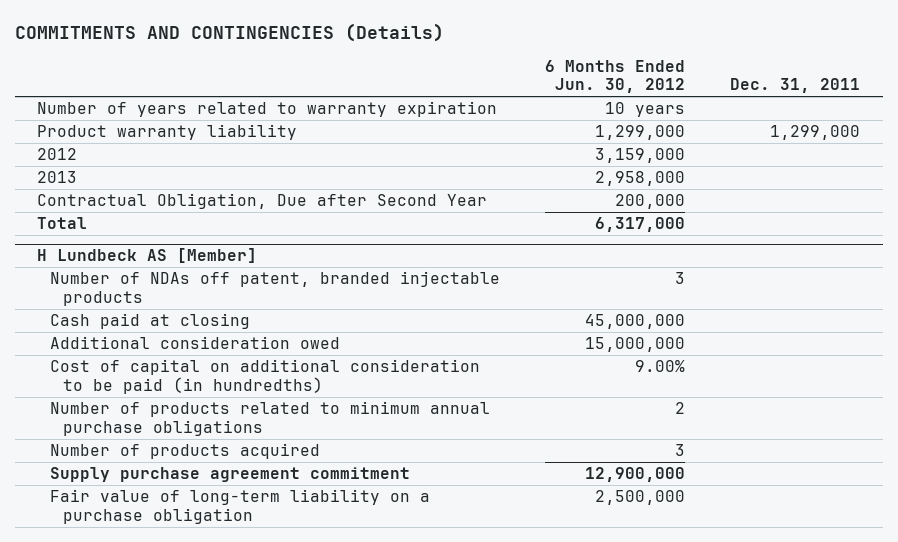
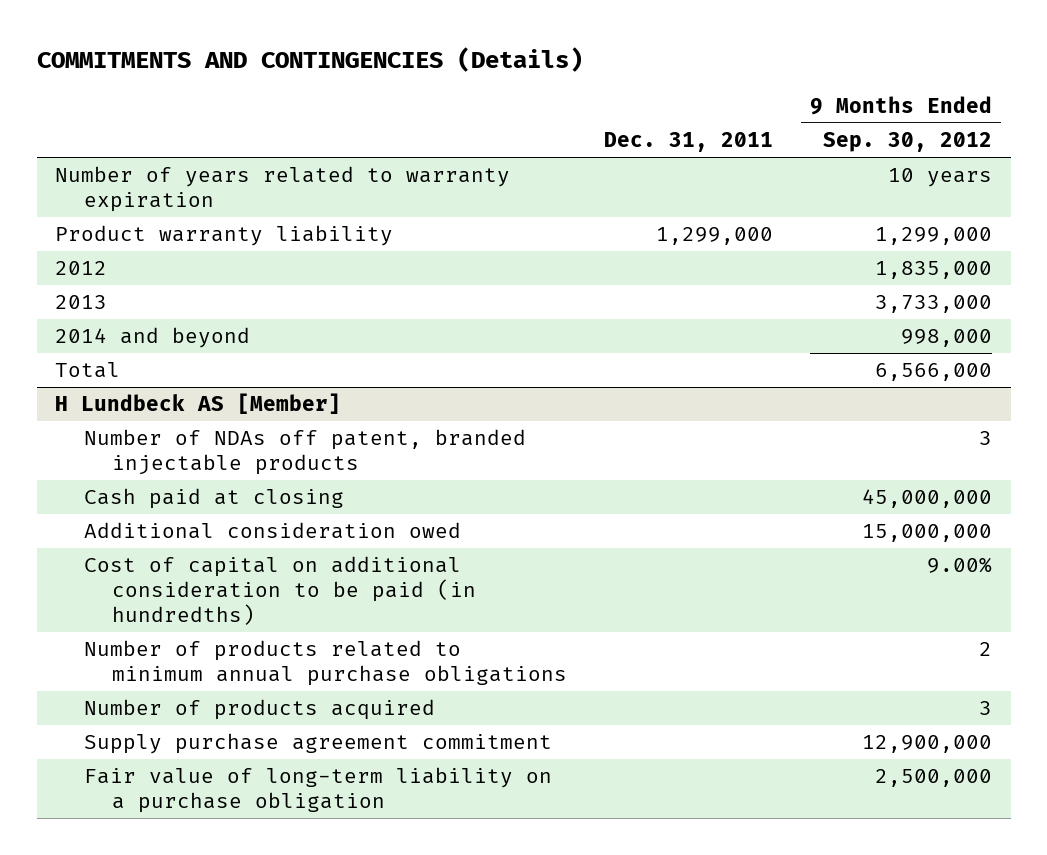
- | 6 Months Ended Jun. 30, 2012 | Dec. 31, 2011
+ | Dec. 31, 2011 | 9 Months Ended Sep. 30, 2012
- Contractual Obligation, Due after Second Year | 200,000 |
+ 2014 and beyond | | 998,000

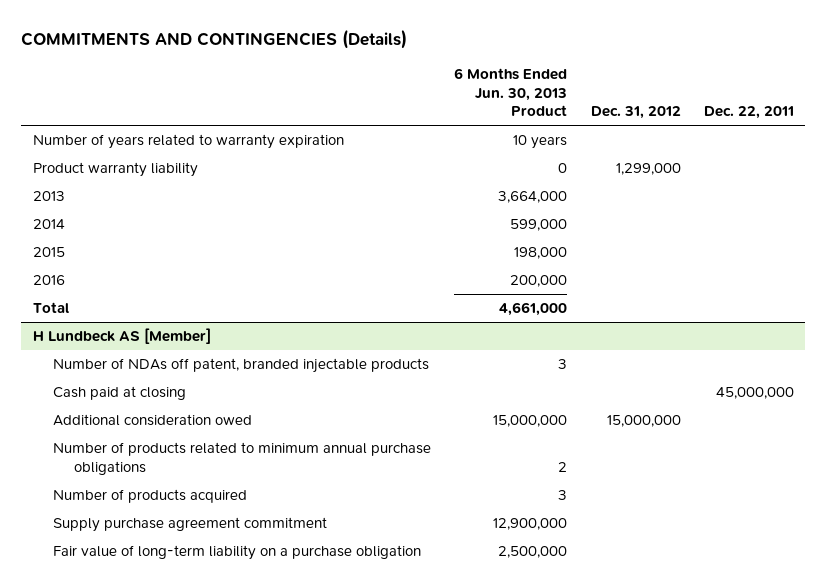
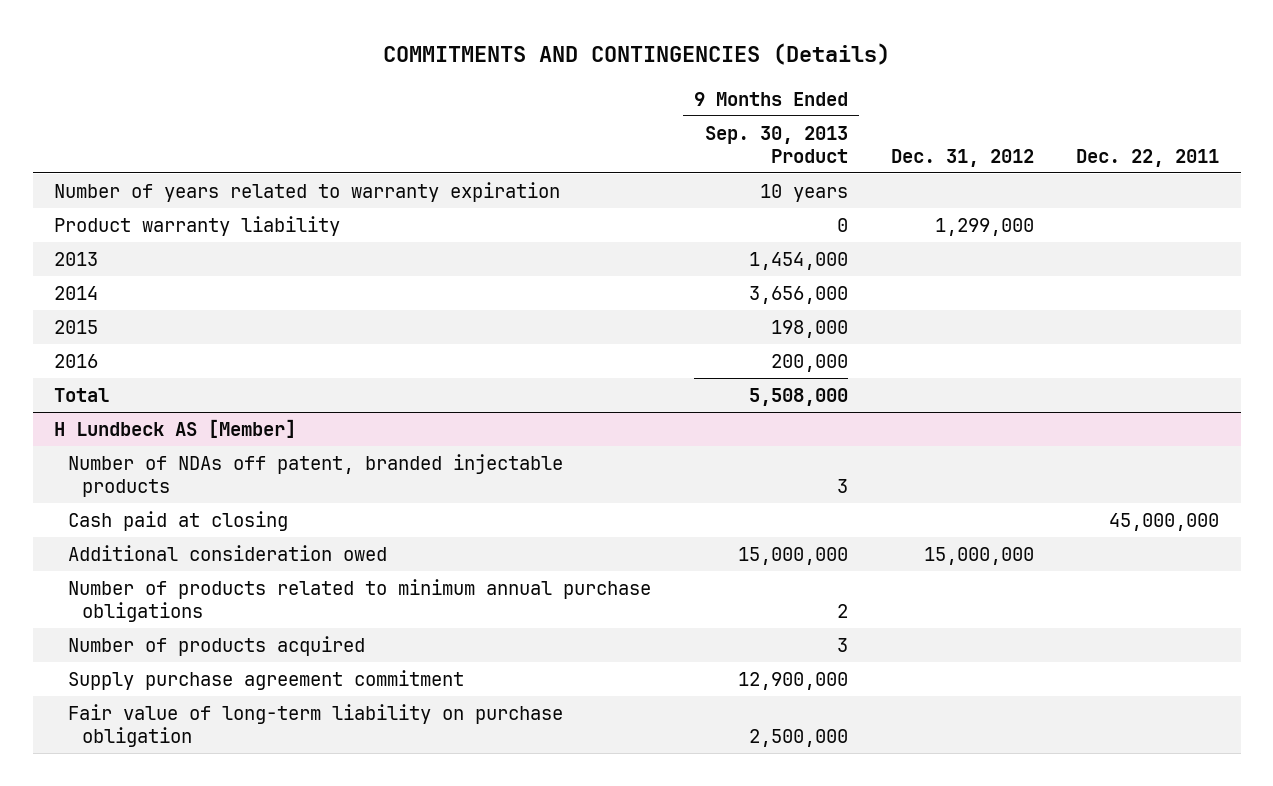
- | 6 Months Ended Jun. 30, 2013 Product | Dec. 31, 2012 | Dec. 22, 2011
+ | 9 Months Ended Sep. 30, 2013 Product | Dec. 31, 2012 | Dec. 22, 2011
@ H Lundbeck AS [Member]
- Fair value of long-term liability on a purchase obligation | 2,500,000 | |
+ Fair value of long-term liability on purchase obligation | 2,500,000 | |

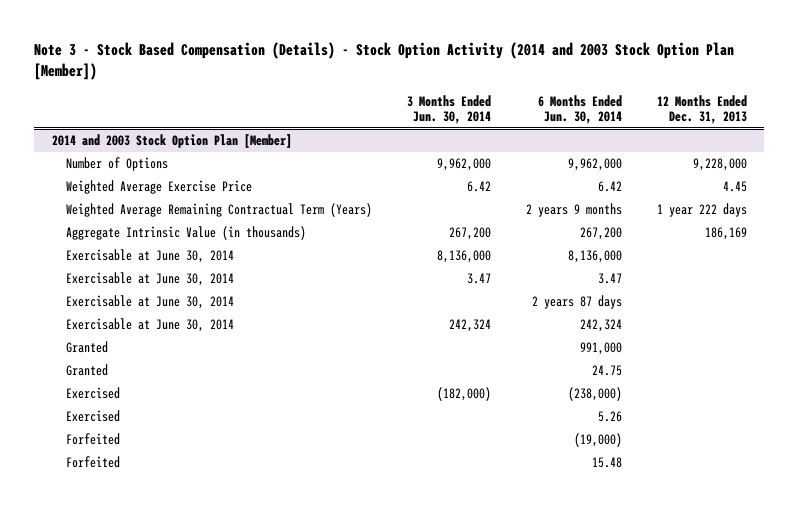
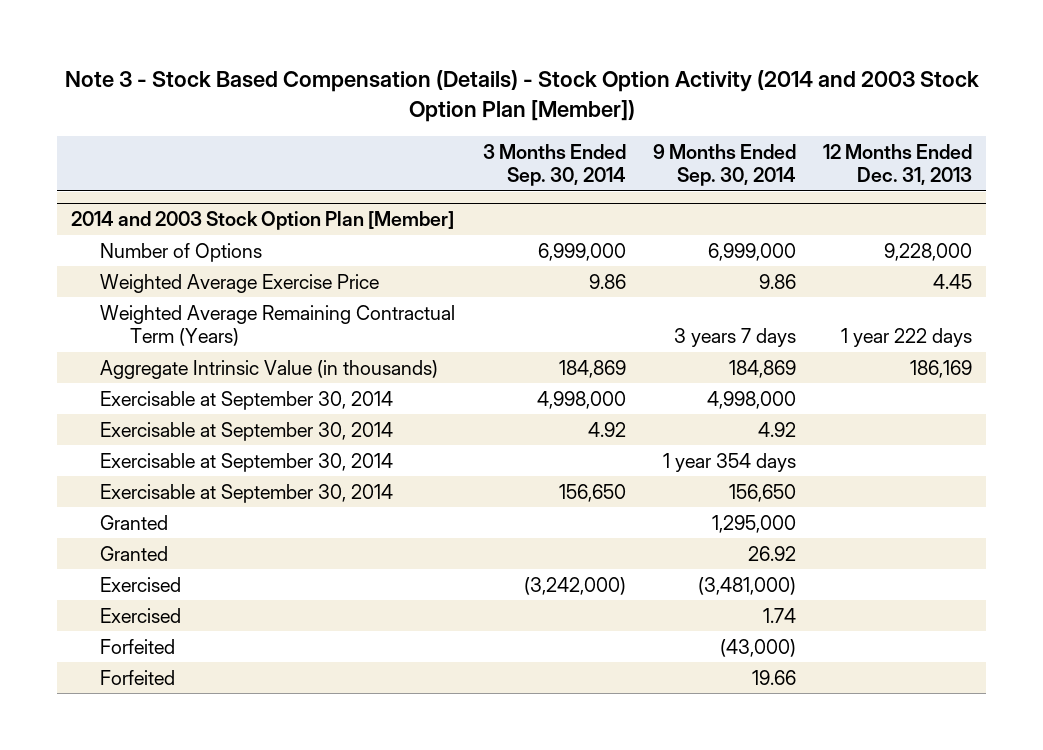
- | 3 Months Ended Jun. 30, 2014 | 6 Months Ended Jun. 30, 2014 | 12 Months Ended Dec. 31, 2013
+ | 3 Months Ended Sep. 30, 2014 | 9 Months Ended Sep. 30, 2014 | 12 Months Ended Dec. 31, 2013
@ 2014 and 2003 Stock Option Plan [Member]
- Exercisable at June 30, 2014 | 8,136,000 | 8,136,000 |
- Exercisable at June 30, 2014 | 3.47 | 3.47 |
- Exercisable at June 30, 2014 | | 2 years 87 days |
- Exercisable at June 30, 2014 | 242,324 | 242,324 |
+ Exercisable at September 30, 2014 | 4,998,000 | 4,998,000 |
+ Exercisable at September 30, 2014 | 4.92 | 4.92 |
+ Exercisable at September 30, 2014 | | 1 year 354 days |
+ Exercisable at September 30, 2014 | 156,650 | 156,650 |

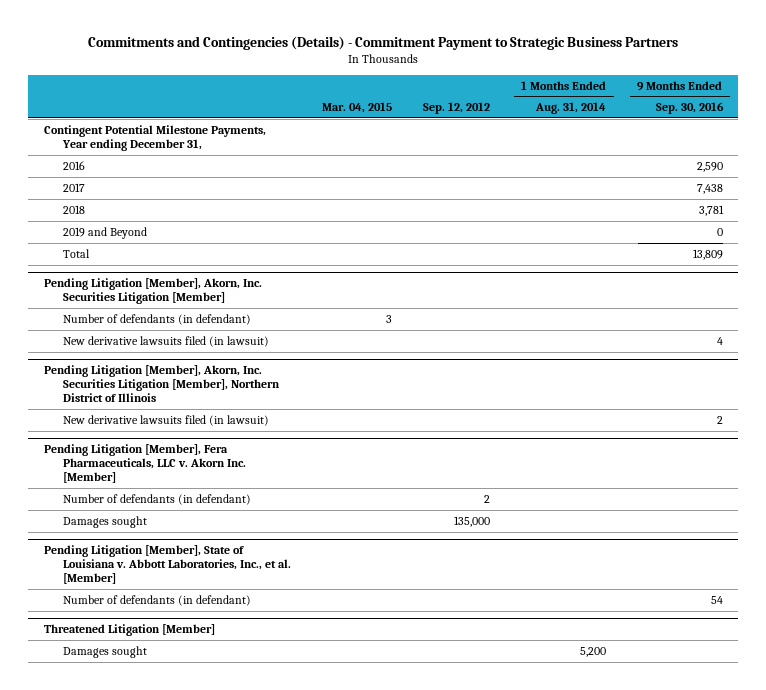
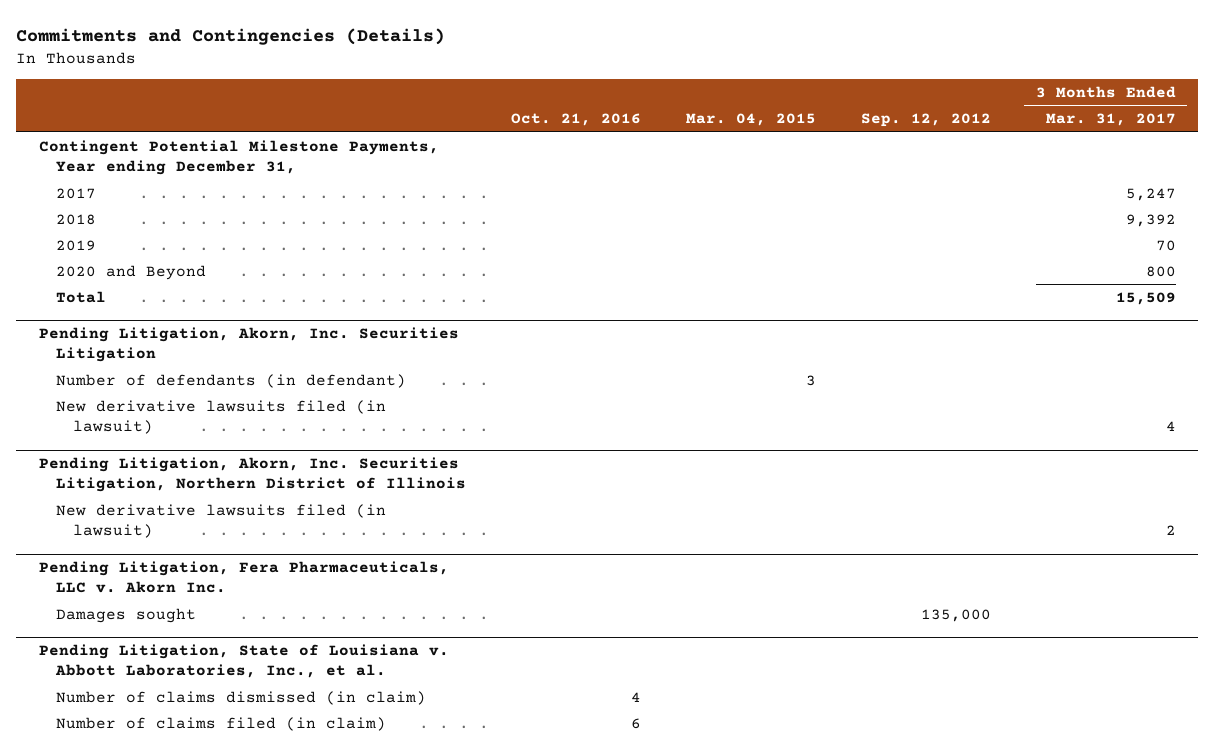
- Commitments and Contingencies (Details) - Commitment Payment to Strategic Business Partners
+ Commitments and Contingencies (Details)
- | Mar. 04, 2015 | Sep. 12, 2012 | 1 Months Ended Aug. 31, 2014 | 9 Months Ended Sep. 30, 2016
+ | Oct. 21, 2016 | Mar. 04, 2015 | Sep. 12, 2012 | 3 Months Ended Mar. 31, 2017
- 2016 | | | | 2,590
- 2019 and Beyond | | | | 0
+ 2019 | | | | 70
+ 2020 and Beyond | | | | 800
- Pending Litigation [Member], Akorn, Inc. Securities Litigation [Member]
+ Pending Litigation, Akorn, Inc. Securities Litigation
- Pending Litigation [Member], Akorn, Inc. Securities Litigation [Member], Northern District of Illinois
+ Pending Litigation, Akorn, Inc. Securities Litigation, Northern District of Illinois
- Pending Litigation [Member], Fera Pharmaceuticals, LLC v. Akorn Inc. [Member]
- Number of defendants (in defendant) | | 2 | |
+ Pending Litigation, Fera Pharmaceuticals, LLC v. Akorn Inc.
- Pending Litigation [Member], State of Louisiana v. Abbott Laboratories, Inc., et al. [Member]
- Number of defendants (in defendant) | | | | 54
- Threatened Litigation [Member]
- Damages sought | | | 5,200 |
+ Pending Litigation, State of Louisiana v. Abbott Laboratories, Inc., et al.
+ Number of claims dismissed (in claim) | 4 | | |
+ Number of claims filed (in claim) | 6 | | |

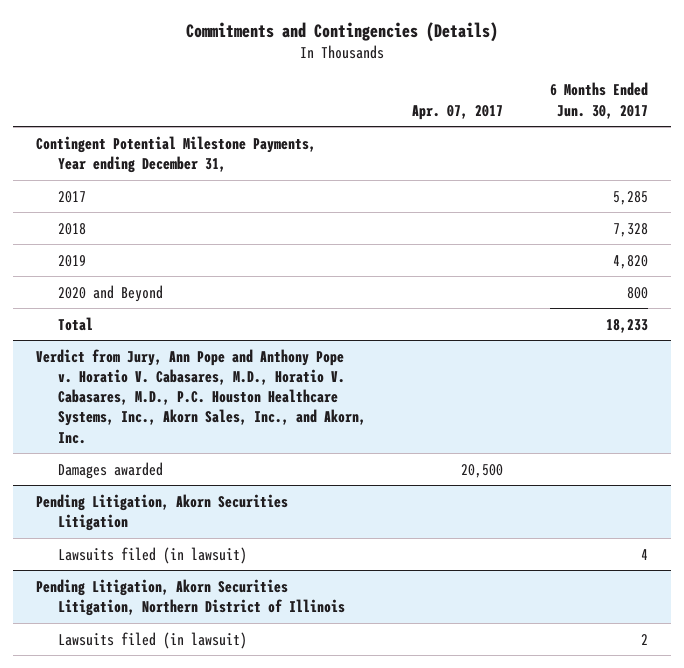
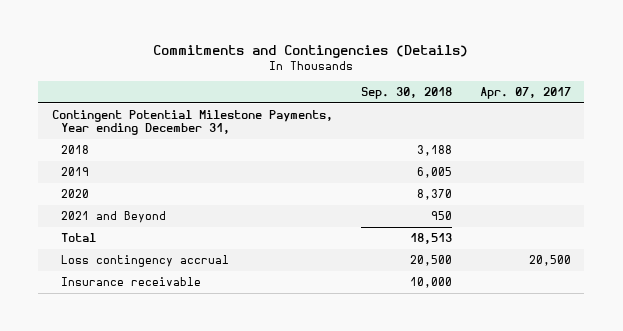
- | Apr. 07, 2017 | 6 Months Ended Jun. 30, 2017
+ | Sep. 30, 2018 | Apr. 07, 2017
- 2017 | | 5,285
- 2020 and Beyond | | 800
+ 2020 | 8,370 |
+ 2021 and Beyond | 950 |
- Verdict from Jury, Ann Pope and Anthony Pope v. Horatio V. Cabasares, M.D., Horatio V. Cabasares, M.D., P.C. Houston Healthcare Systems, Inc., Akorn Sales, Inc., and Akorn, Inc.
- Damages awarded | 20,500 |
- Pending Litigation, Akorn Securities Litigation
- Lawsuits filed (in lawsuit) | | 4
- Pending Litigation, Akorn Securities Litigation, Northern District of Illinois
- Lawsuits filed (in lawsuit) | | 2
+ Loss contingency accrual | 20,500 | 20,500
+ Insurance receivable | 10,000 |

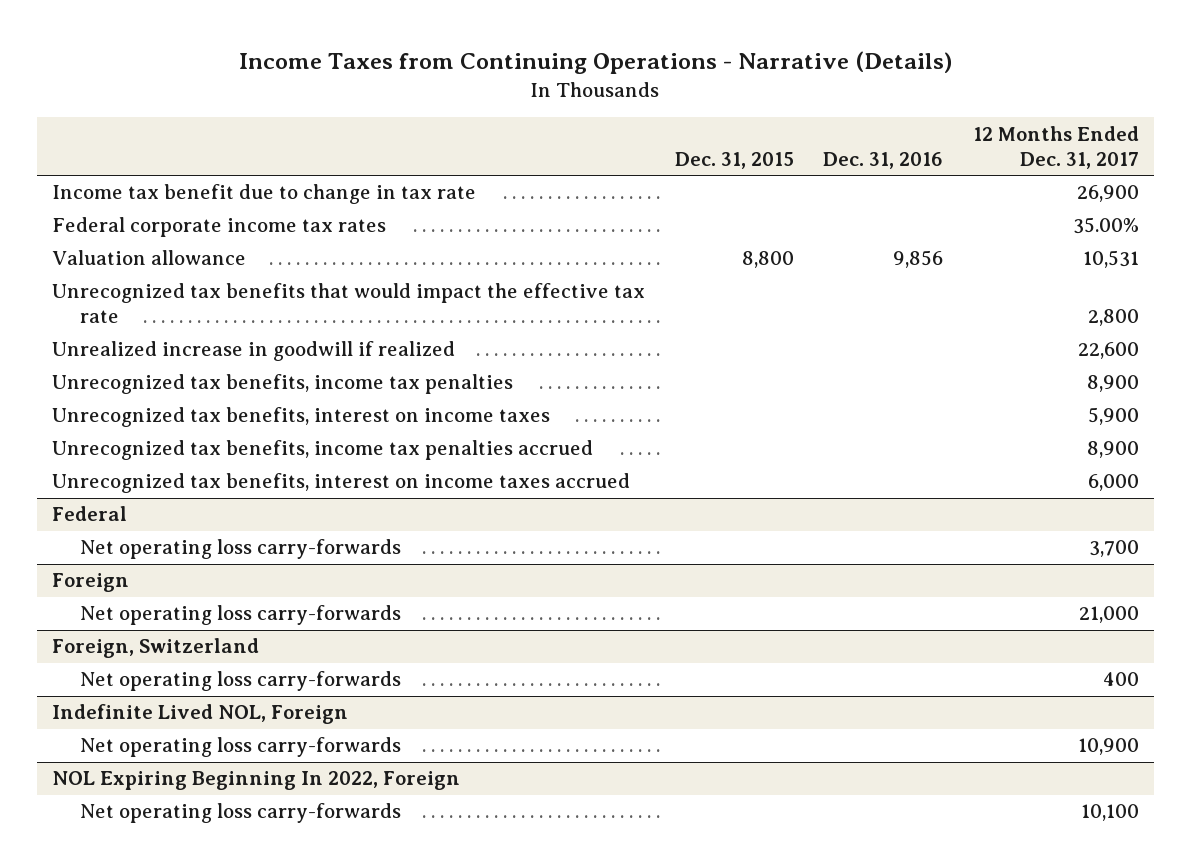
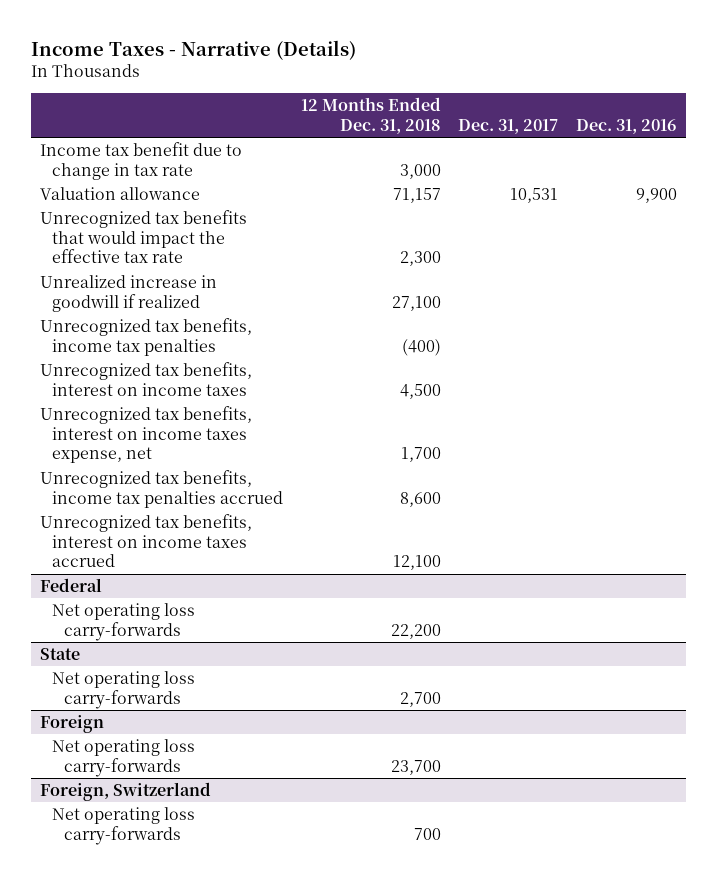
- Income Taxes from Continuing Operations - Narrative (Details)
+ Income Taxes - Narrative (Details)
- | Dec. 31, 2015 | Dec. 31, 2016 | 12 Months Ended Dec. 31, 2017
+ | 12 Months Ended Dec. 31, 2018 | Dec. 31, 2017 | Dec. 31, 2016
- Federal corporate income tax rates | | | 35.00%
- Valuation allowance | 8,800 | 9,856 | 10,531
+ Valuation allowance | 71,157 | 10,531 | 9,900
+ Unrecognized tax benefits, interest on income taxes expense, net | 1,700 | |
+ State
+ Net operating loss carry-forwards | 2,700 | |
- Indefinite Lived NOL, Foreign
- Net operating loss carry-forwards | | | 10,900
- NOL Expiring Beginning In 2022, Foreign
- Net operating loss carry-forwards | | | 10,100

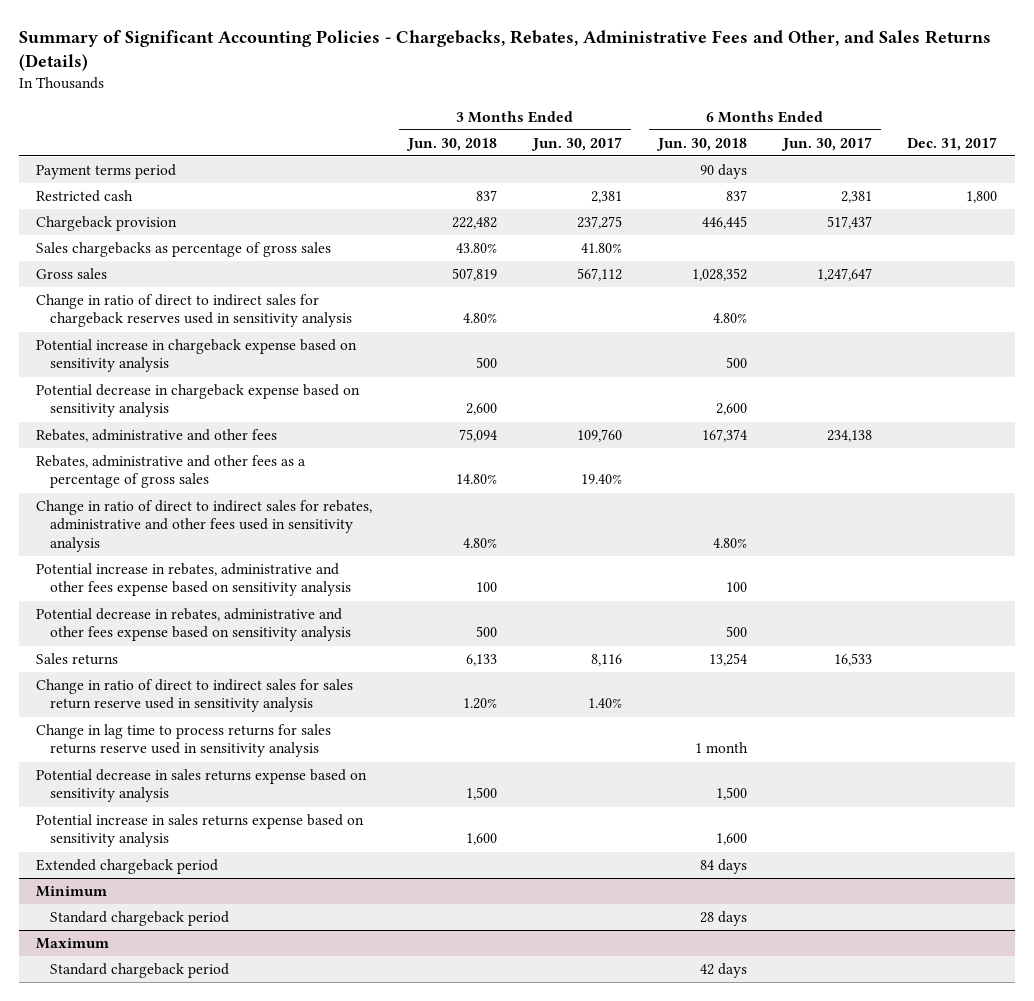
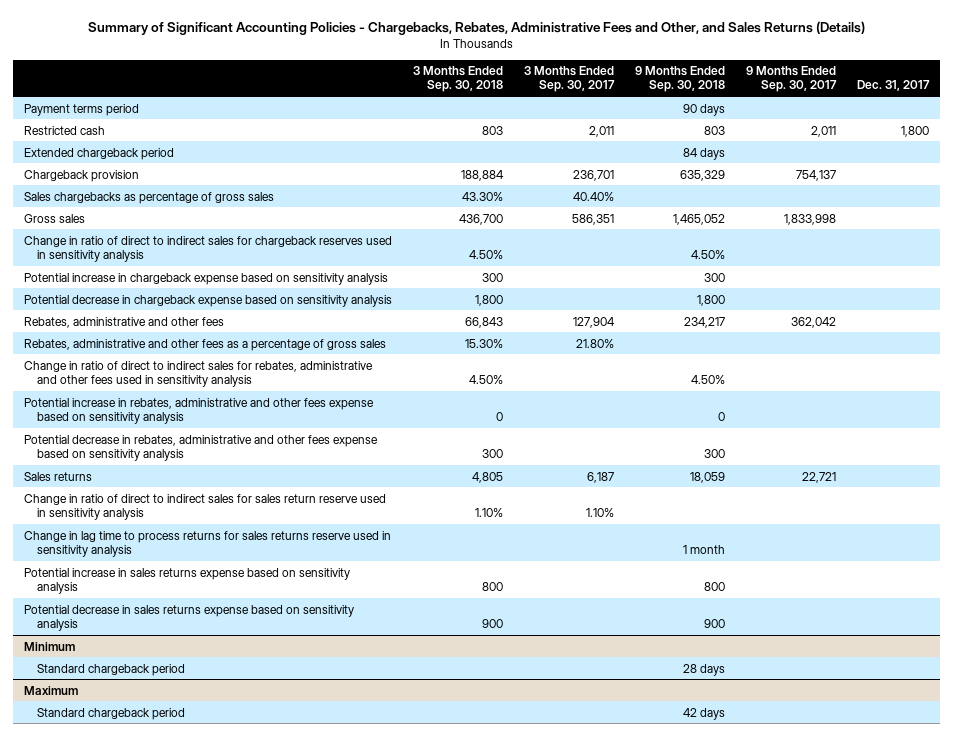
- | 3 Months Ended Jun. 30, 2018 | 3 Months Ended Jun. 30, 2017 | 6 Months Ended Jun. 30, 2018 | 6 Months Ended Jun. 30, 2017 | Dec. 31, 2017
+ | 3 Months Ended Sep. 30, 2018 | 3 Months Ended Sep. 30, 2017 | 9 Months Ended Sep. 30, 2018 | 9 Months Ended Sep. 30, 2017 | Dec. 31, 2017
moved up: Extended chargeback period | | | 84 days | |
moved down: Potential decrease in sales returns expense based on sensitivity analysis | 900 | | 900 | |

